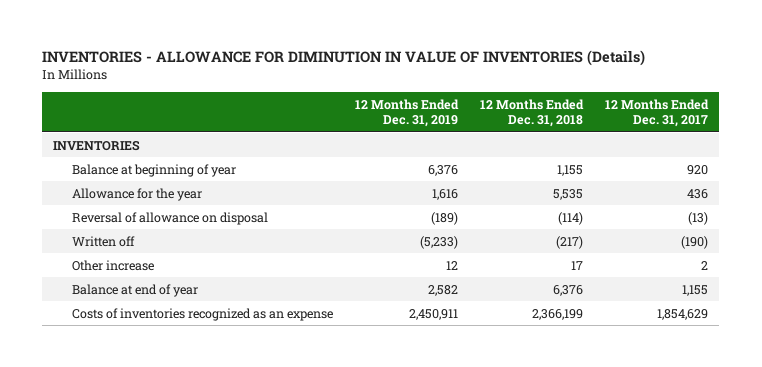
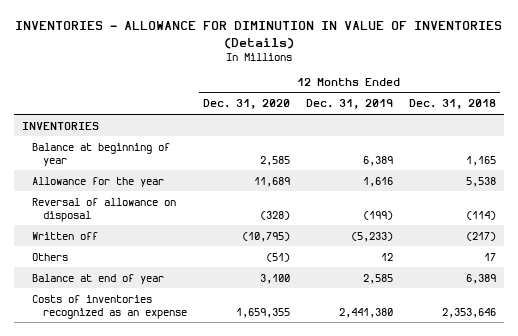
- | 12 Months Ended Dec. 31, 2019 | 12 Months Ended Dec. 31, 2018 | 12 Months Ended Dec. 31, 2017
+ | 12 Months Ended Dec. 31, 2020 | 12 Months Ended Dec. 31, 2019 | 12 Months Ended Dec. 31, 2018
- Balance at beginning of year | 6,376 | 1,155 | 920
- Allowance for the year | 1,616 | 5,535 | 436
- Reversal of allowance on disposal | (189) | (114) | (13)
+ Balance at beginning of year | 2,585 | 6,389 | 1,165
+ Allowance for the year | 11,689 | 1,616 | 5,538
+ Reversal of allowance on disposal | (328) | (199) | (114)
- Other increase | 12 | 17 | 2
- Balance at end of year | 2,582 | 6,376 | 1,155
- Costs of inventories recognized as an expense | 2,450,911 | 2,366,199 | 1,854,629
+ Others | (51) | 12 | 17
+ Balance at end of year | 3,100 | 2,585 | 6,389
+ Costs of inventories recognized as an expense | 1,659,355 | 2,441,380 | 2,353,646

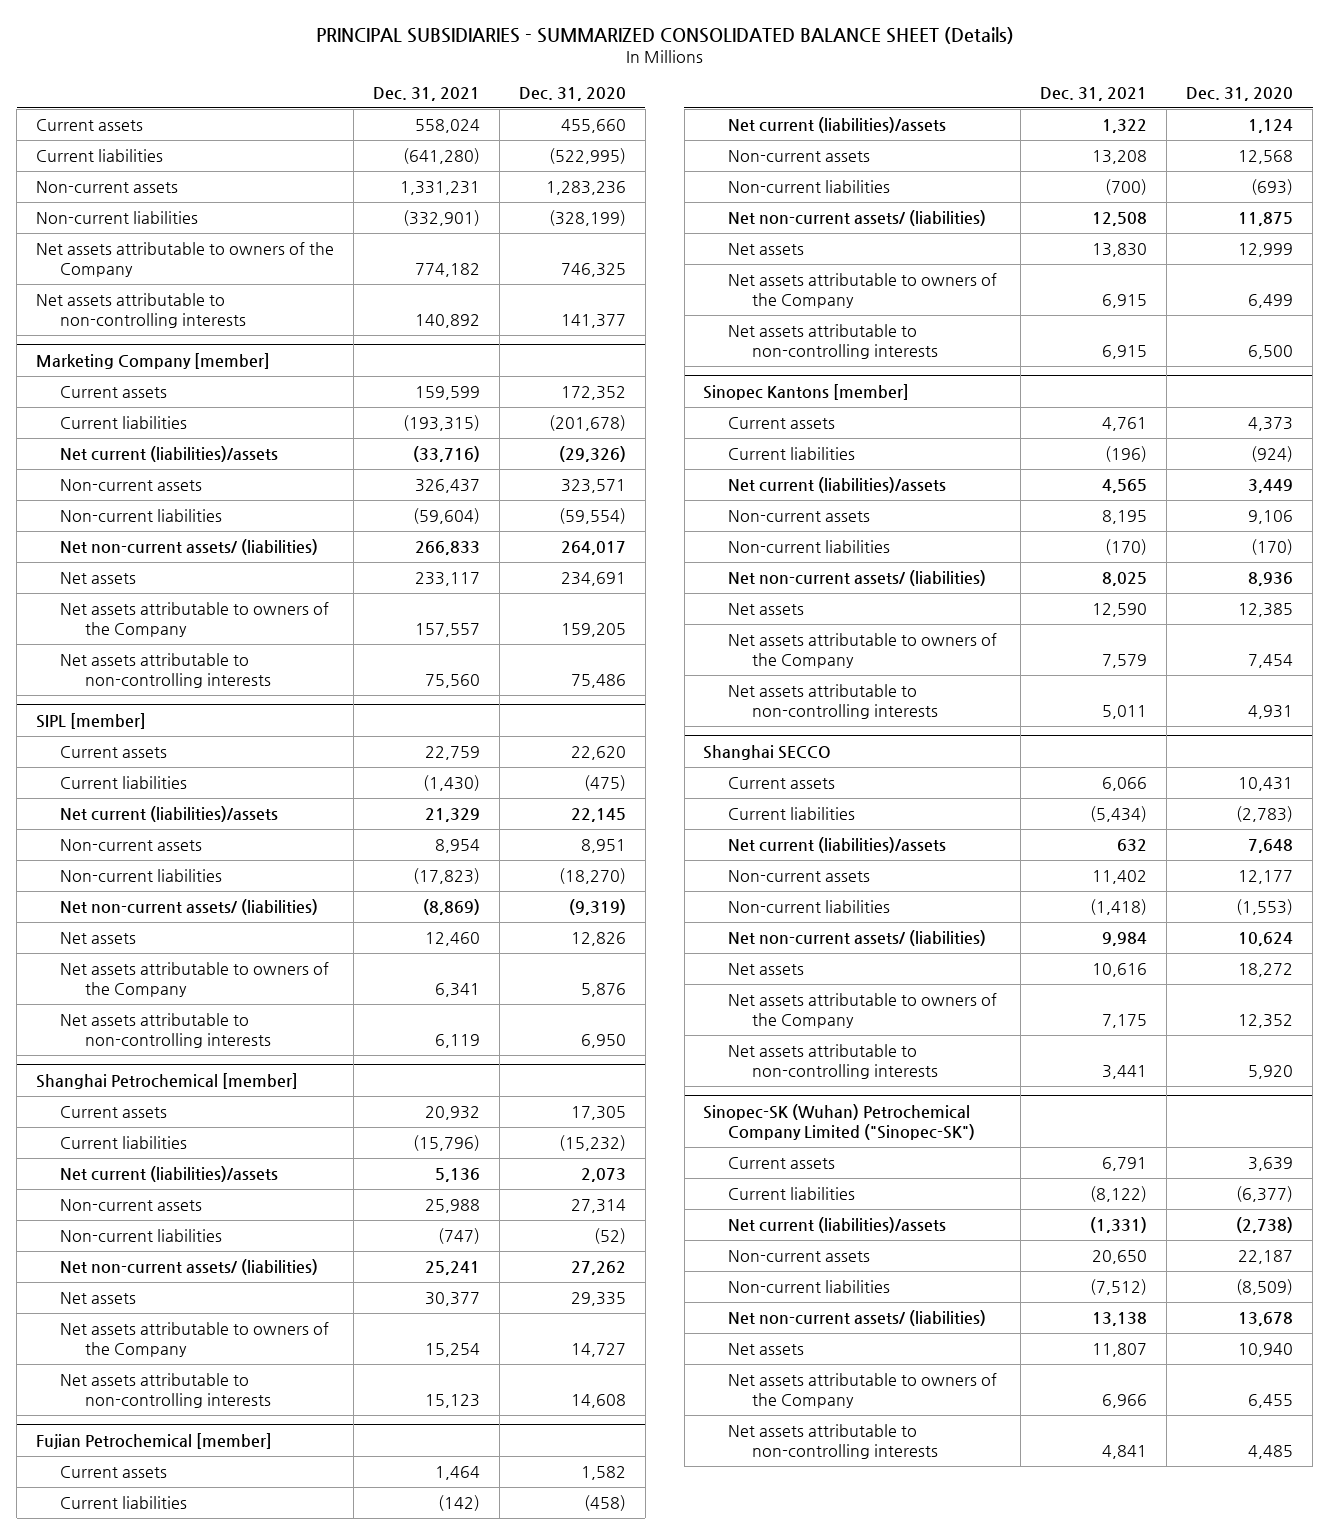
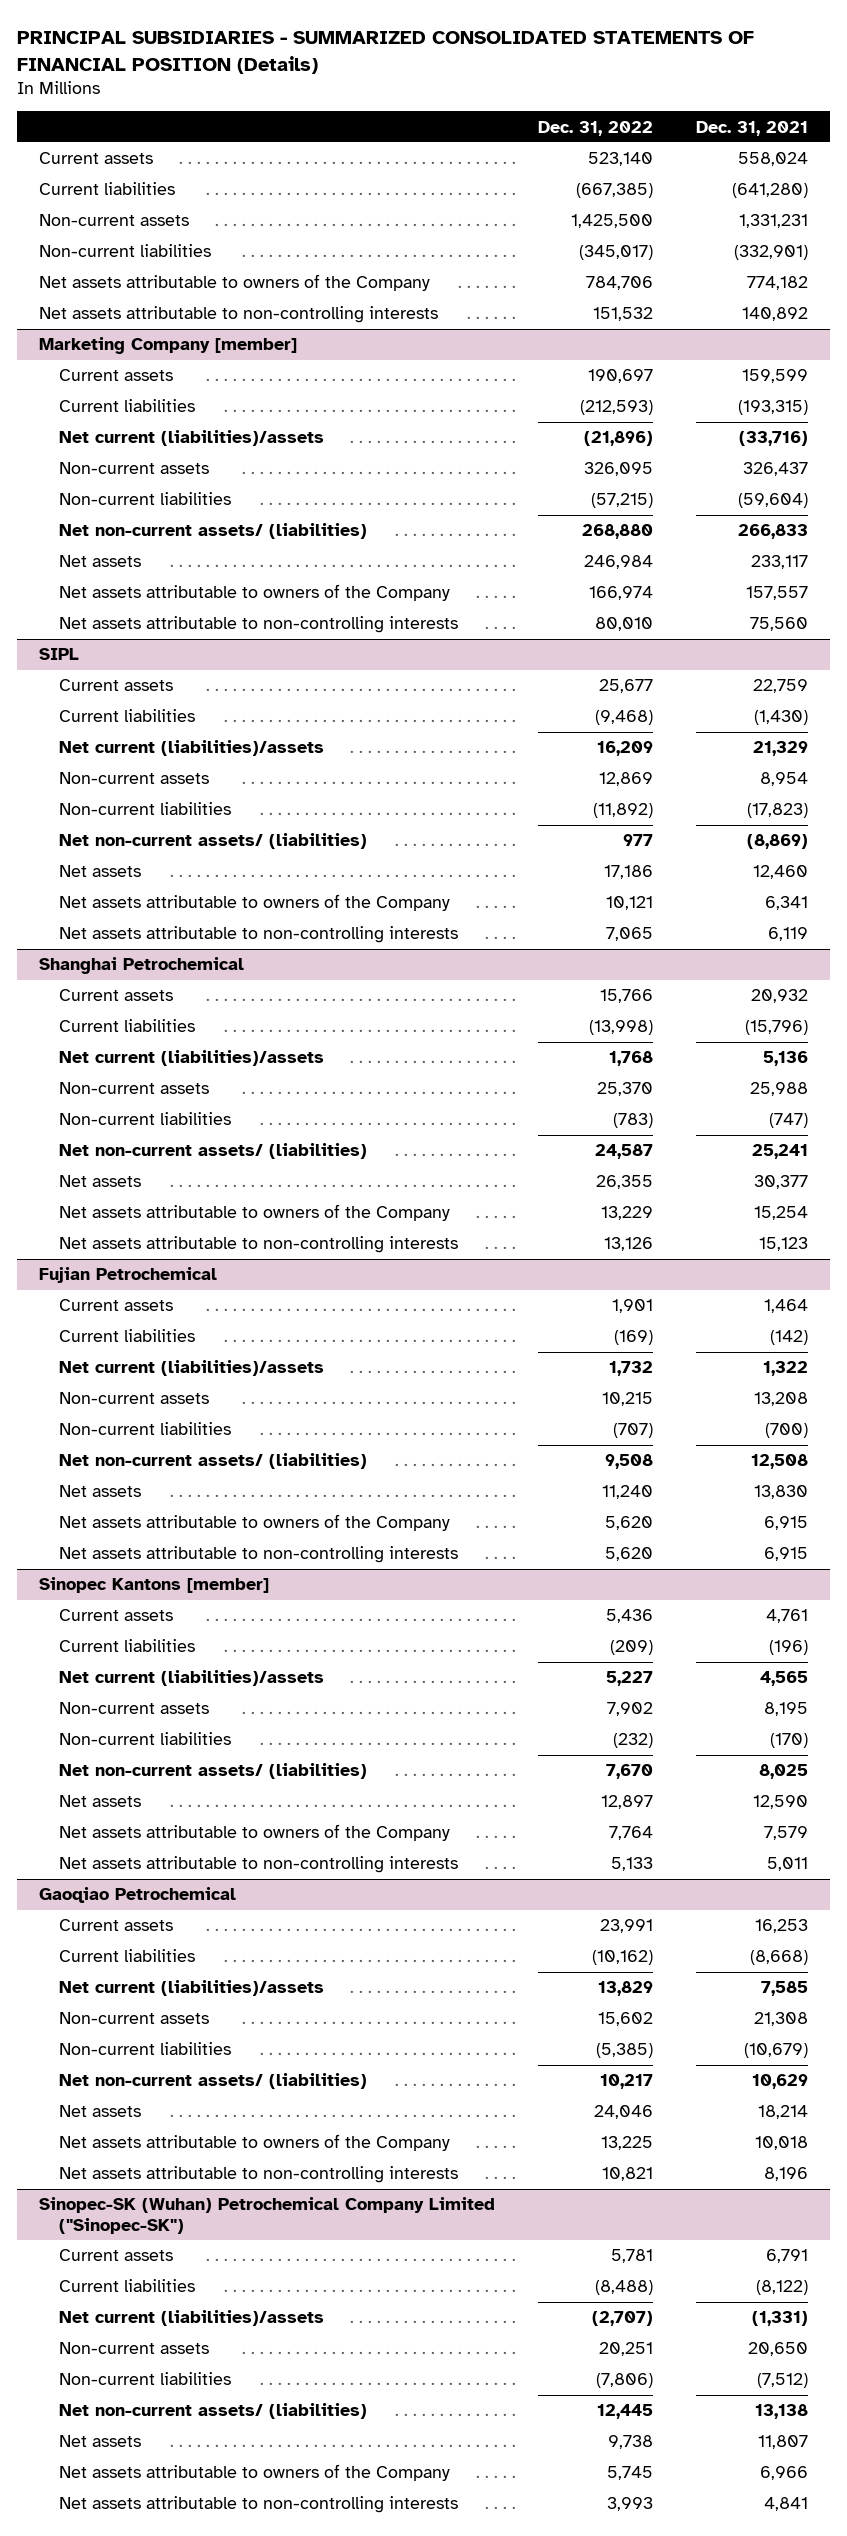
- PRINCIPAL SUBSIDIARIES - SUMMARIZED CONSOLIDATED BALANCE SHEET (Details)
+ PRINCIPAL SUBSIDIARIES - SUMMARIZED CONSOLIDATED STATEMENTS OF FINANCIAL POSITION (Details)
- | Dec. 31, 2021 | Dec. 31, 2020
+ | Dec. 31, 2022 | Dec. 31, 2021
- SIPL [member]
+ SIPL
- Shanghai Petrochemical [member]
+ Shanghai Petrochemical
- Fujian Petrochemical [member]
+ Fujian Petrochemical
- Shanghai SECCO
- Current assets | 6,066 | 10,431
- Current liabilities | (5,434) | (2,783)
- Net current (liabilities)/assets | 632 | 7,648
- Non-current assets | 11,402 | 12,177
- Non-current liabilities | (1,418) | (1,553)
- Net non-current assets/ (liabilities) | 9,984 | 10,624
- Net assets | 10,616 | 18,272
- Net assets attributable to owners of the Company | 7,175 | 12,352
- Net assets attributable to non-controlling interests | 3,441 | 5,920
+ Gaoqiao Petrochemical
+ Current assets | 23,991 | 16,253
+ Current liabilities | (10,162) | (8,668)
+ Net current (liabilities)/assets | 13,829 | 7,585
+ Non-current assets | 15,602 | 21,308
+ Non-current liabilities | (5,385) | (10,679)
+ Net non-current assets/ (liabilities) | 10,217 | 10,629
+ Net assets | 24,046 | 18,214
+ Net assets attributable to owners of the Company | 13,225 | 10,018
+ Net assets attributable to non-controlling interests | 10,821 | 8,196

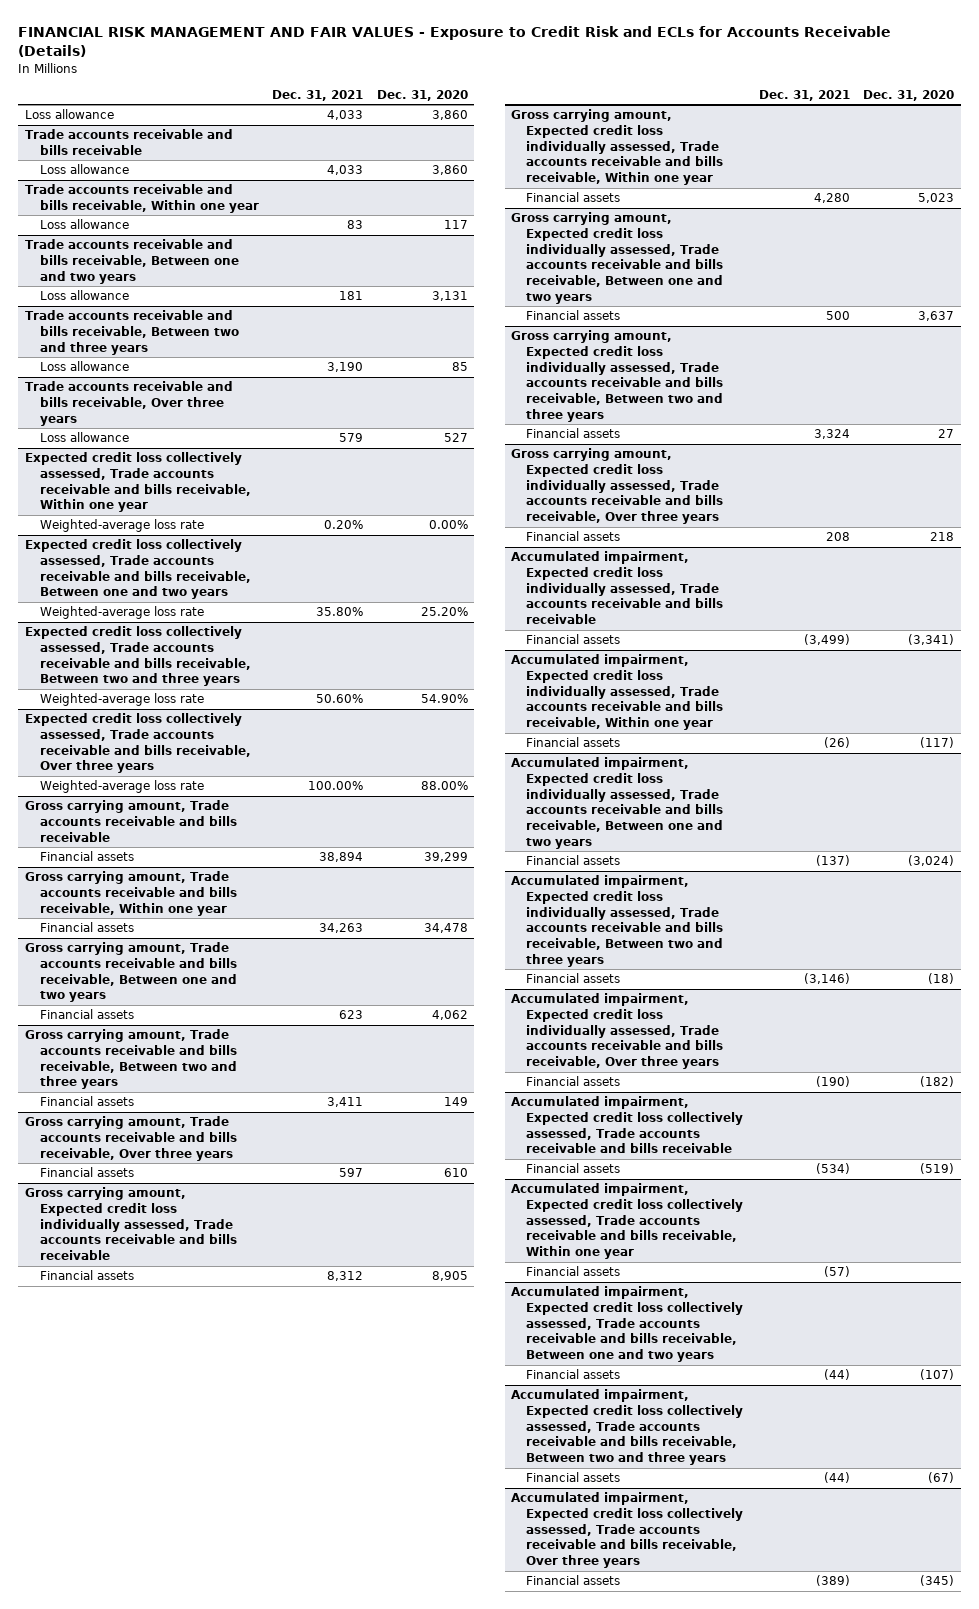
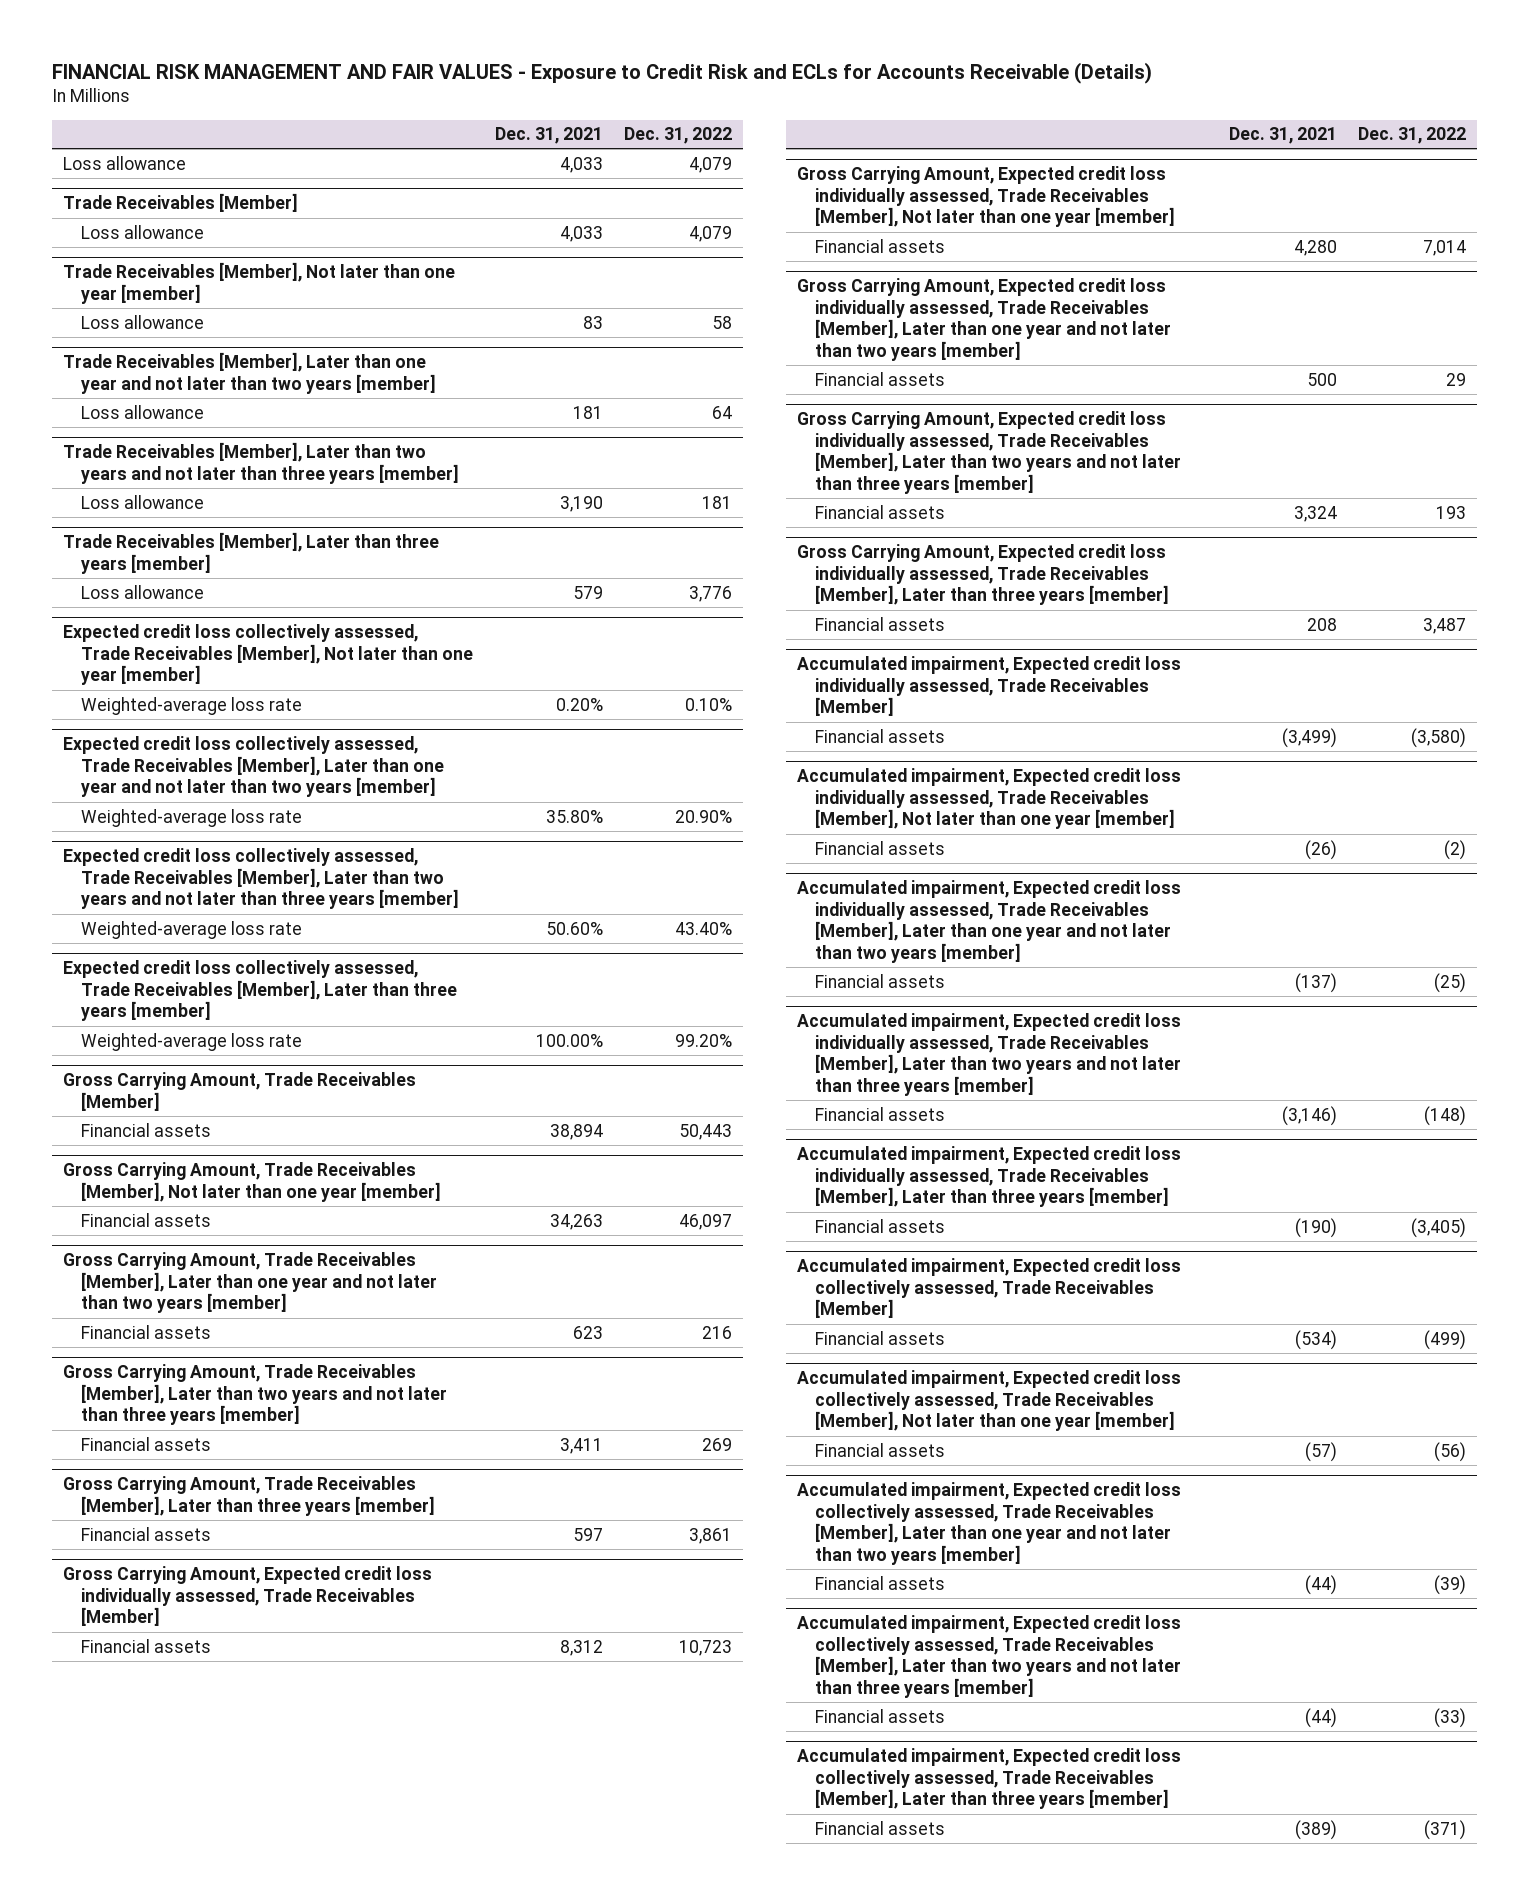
- | Dec. 31, 2021 | Dec. 31, 2020
+ | Dec. 31, 2021 | Dec. 31, 2022
- Trade accounts receivable and bills receivable
+ Trade Receivables [Member]
- Trade accounts receivable and bills receivable, Within one year
+ Trade Receivables [Member], Not later than one year [member]
- Trade accounts receivable and bills receivable, Between one and two years
+ Trade Receivables [Member], Later than one year and not later than two years [member]
- Trade accounts receivable and bills receivable, Between two and three years
+ Trade Receivables [Member], Later than two years and not later than three years [member]
- Trade accounts receivable and bills receivable, Over three years
+ Trade Receivables [Member], Later than three years [member]
- Expected credit loss collectively assessed, Trade accounts receivable and bills receivable, Within one year
+ Expected credit loss collectively assessed, Trade Receivables [Member], Not later than one year [member]
- Expected credit loss collectively assessed, Trade accounts receivable and bills receivable, Between one and two years
+ Expected credit loss collectively assessed, Trade Receivables [Member], Later than one year and not later than two years [member]
- Expected credit loss collectively assessed, Trade accounts receivable and bills receivable, Between two and three years
+ Expected credit loss collectively assessed, Trade Receivables [Member], Later than two years and not later than three years [member]
- Expected credit loss collectively assessed, Trade accounts receivable and bills receivable, Over three years
+ Expected credit loss collectively assessed, Trade Receivables [Member], Later than three years [member]
- Gross carrying amount, Trade accounts receivable and bills receivable
+ Gross Carrying Amount, Trade Receivables [Member]
- Gross carrying amount, Trade accounts receivable and bills receivable, Within one year
+ Gross Carrying Amount, Trade Receivables [Member], Not later than one year [member]
- Gross carrying amount, Trade accounts receivable and bills receivable, Between one and two years
+ Gross Carrying Amount, Trade Receivables [Member], Later than one year and not later than two years [member]
- Gross carrying amount, Trade accounts receivable and bills receivable, Between two and three years
+ Gross Carrying Amount, Trade Receivables [Member], Later than two years and not later than three years [member]
- Gross carrying amount, Trade accounts receivable and bills receivable, Over three years
+ Gross Carrying Amount, Trade Receivables [Member], Later than three years [member]
- Gross carrying amount, Expected credit loss individually assessed, Trade accounts receivable and bills receivable
+ Gross Carrying Amount, Expected credit loss individually assessed, Trade Receivables [Member]
- Gross carrying amount, Expected credit loss individually assessed, Trade accounts receivable and bills receivable, Within one year
+ Gross Carrying Amount, Expected credit loss individually assessed, Trade Receivables [Member], Not later than one year [member]
- Gross carrying amount, Expected credit loss individually assessed, Trade accounts receivable and bills receivable, Between one and two years
+ Gross Carrying Amount, Expected credit loss individually assessed, Trade Receivables [Member], Later than one year and not later than two years [member]
- Gross carrying amount, Expected credit loss individually assessed, Trade accounts receivable and bills receivable, Between two and three years
+ Gross Carrying Amount, Expected credit loss individually assessed, Trade Receivables [Member], Later than two years and not later than three years [member]
- Gross carrying amount, Expected credit loss individually assessed, Trade accounts receivable and bills receivable, Over three years
+ Gross Carrying Amount, Expected credit loss individually assessed, Trade Receivables [Member], Later than three years [member]
- Accumulated impairment, Expected credit loss individually assessed, Trade accounts receivable and bills receivable
+ Accumulated impairment, Expected credit loss individually assessed, Trade Receivables [Member]
- Accumulated impairment, Expected credit loss individually assessed, Trade accounts receivable and bills receivable, Within one year
+ Accumulated impairment, Expected credit loss individually assessed, Trade Receivables [Member], Not later than one year [member]
- Accumulated impairment, Expected credit loss individually assessed, Trade accounts receivable and bills receivable, Between one and two years
+ Accumulated impairment, Expected credit loss individually assessed, Trade Receivables [Member], Later than one year and not later than two years [member]
- Accumulated impairment, Expected credit loss individually assessed, Trade accounts receivable and bills receivable, Between two and three years
+ Accumulated impairment, Expected credit loss individually assessed, Trade Receivables [Member], Later than two years and not later than three years [member]
- Accumulated impairment, Expected credit loss individually assessed, Trade accounts receivable and bills receivable, Over three years
+ Accumulated impairment, Expected credit loss individually assessed, Trade Receivables [Member], Later than three years [member]
- Accumulated impairment, Expected credit loss collectively assessed, Trade accounts receivable and bills receivable
+ Accumulated impairment, Expected credit loss collectively assessed, Trade Receivables [Member]
- Accumulated impairment, Expected credit loss collectively assessed, Trade accounts receivable and bills receivable, Within one year
+ Accumulated impairment, Expected credit loss collectively assessed, Trade Receivables [Member], Not later than one year [member]
- Accumulated impairment, Expected credit loss collectively assessed, Trade accounts receivable and bills receivable, Between one and two years
+ Accumulated impairment, Expected credit loss collectively assessed, Trade Receivables [Member], Later than one year and not later than two years [member]
- Accumulated impairment, Expected credit loss collectively assessed, Trade accounts receivable and bills receivable, Between two and three years
+ Accumulated impairment, Expected credit loss collectively assessed, Trade Receivables [Member], Later than two years and not later than three years [member]
- Accumulated impairment, Expected credit loss collectively assessed, Trade accounts receivable and bills receivable, Over three years
+ Accumulated impairment, Expected credit loss collectively assessed, Trade Receivables [Member], Later than three years [member]

